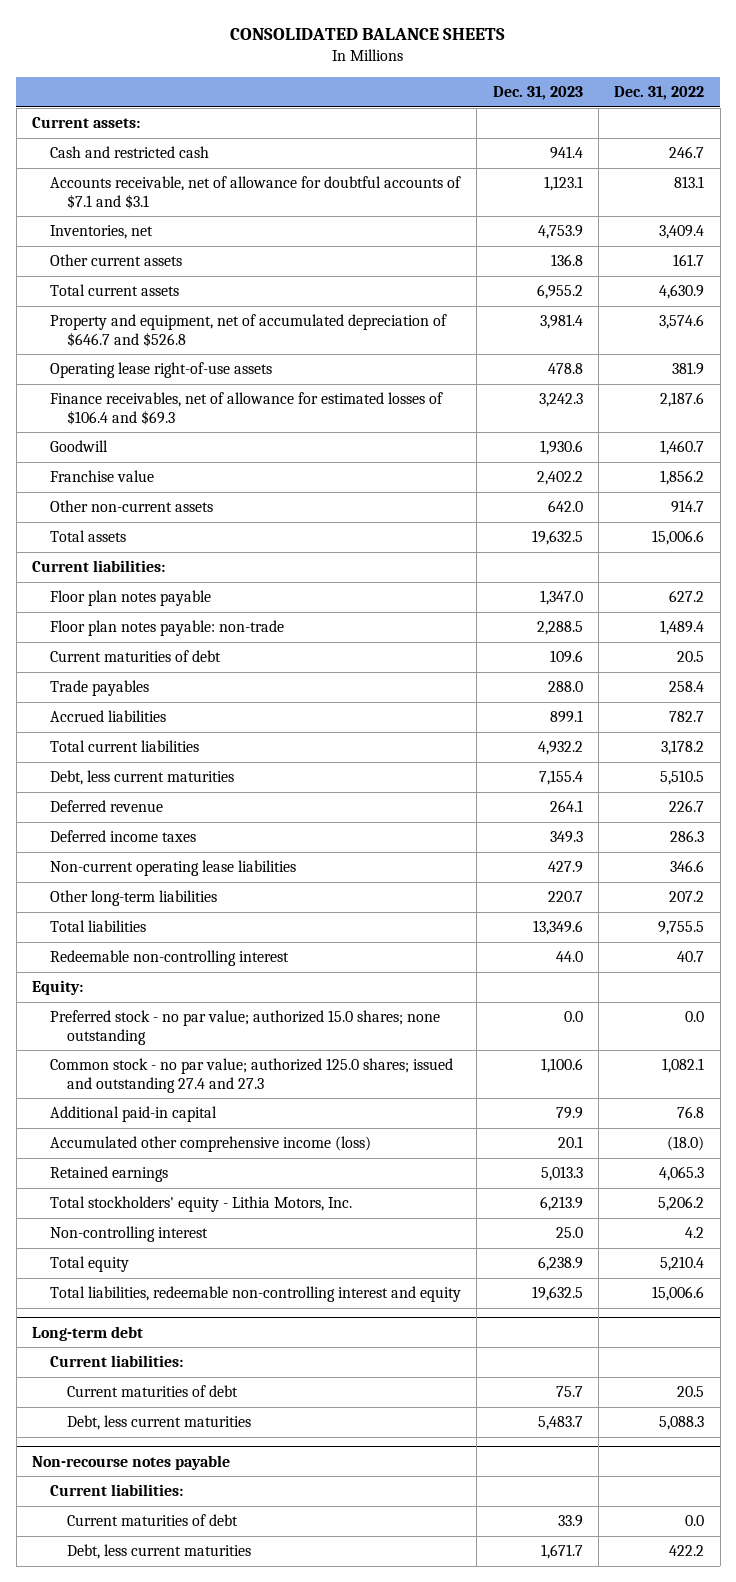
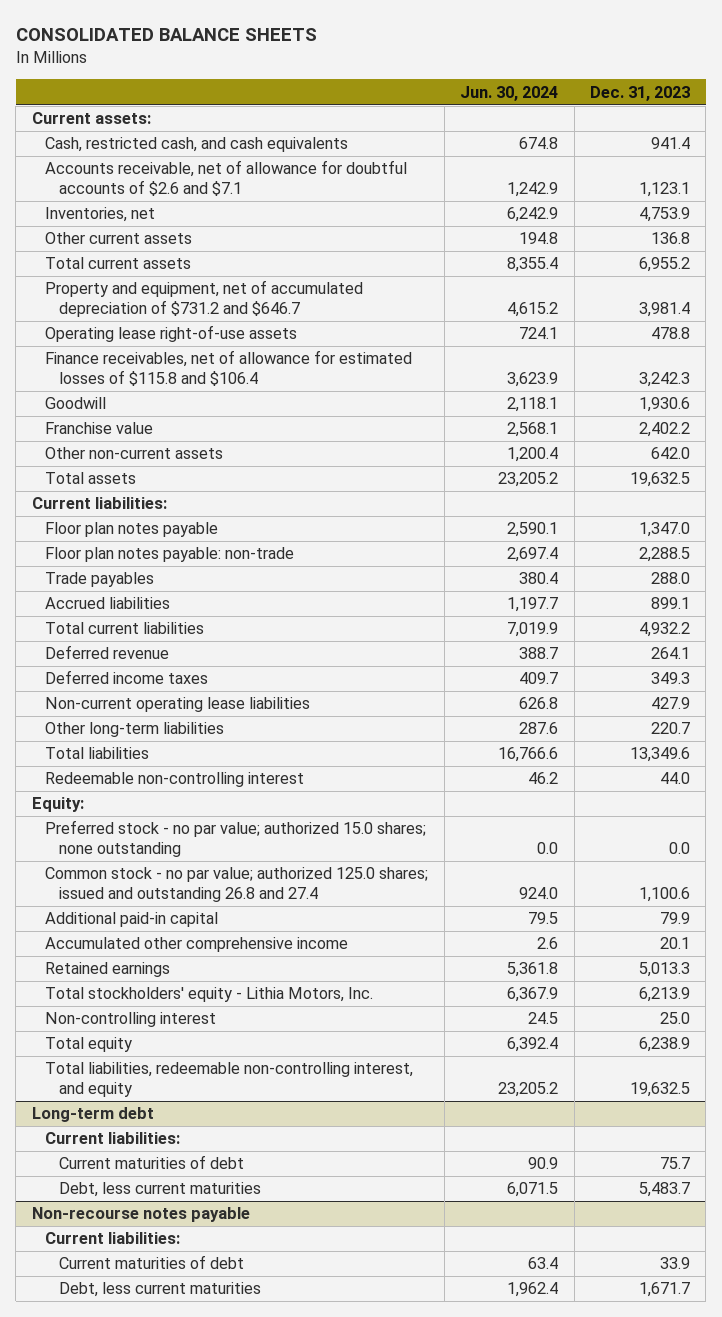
- | Dec. 31, 2023 | Dec. 31, 2022
+ | Jun. 30, 2024 | Dec. 31, 2023
- Cash and restricted cash | 941.4 | 246.7
- Accounts receivable, net of allowance for doubtful accounts of $7.1 and $3.1 | 1,123.1 | 813.1
+ Cash, restricted cash, and cash equivalents | 674.8 | 941.4
+ Accounts receivable, net of allowance for doubtful accounts of $2.6 and $7.1 | 1,242.9 | 1,123.1
- Property and equipment, net of accumulated depreciation of $646.7 and $526.8 | 3,981.4 | 3,574.6
+ Property and equipment, net of accumulated depreciation of $731.2 and $646.7 | 4,615.2 | 3,981.4
- Finance receivables, net of allowance for estimated losses of $106.4 and $69.3 | 3,242.3 | 2,187.6
+ Finance receivables, net of allowance for estimated losses of $115.8 and $106.4 | 3,623.9 | 3,242.3
- Current maturities of debt | 109.6 | 20.5
- Debt, less current maturities | 7,155.4 | 5,510.5
- Common stock - no par value; authorized 125.0 shares; issued and outstanding 27.4 and 27.3 | 1,100.6 | 1,082.1
+ Common stock - no par value; authorized 125.0 shares; issued and outstanding 26.8 and 27.4 | 924.0 | 1,100.6
- Accumulated other comprehensive income (loss) | 20.1 | (18.0)
+ Accumulated other comprehensive income | 2.6 | 20.1
- Total liabilities, redeemable non-controlling interest and equity | 19,632.5 | 15,006.6
+ Total liabilities, redeemable non-controlling interest, and equity | 23,205.2 | 19,632.5

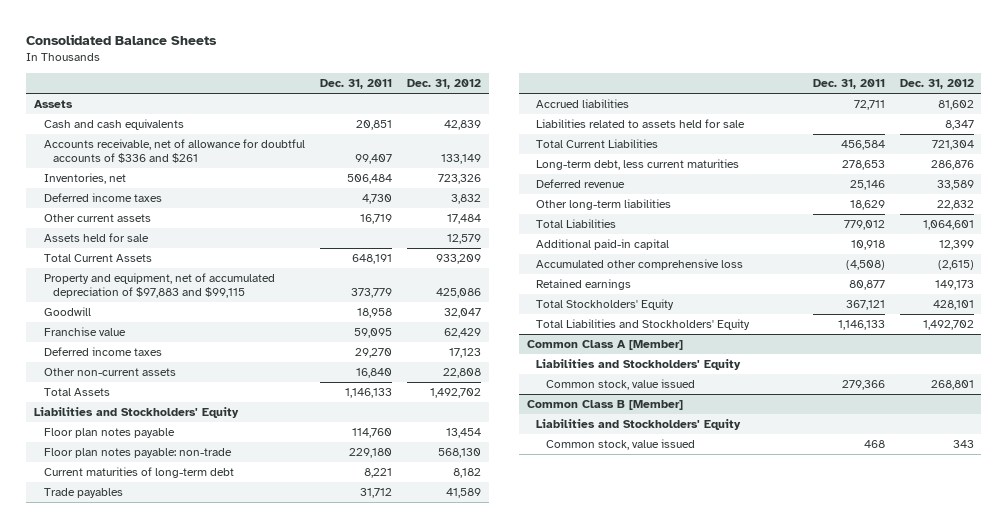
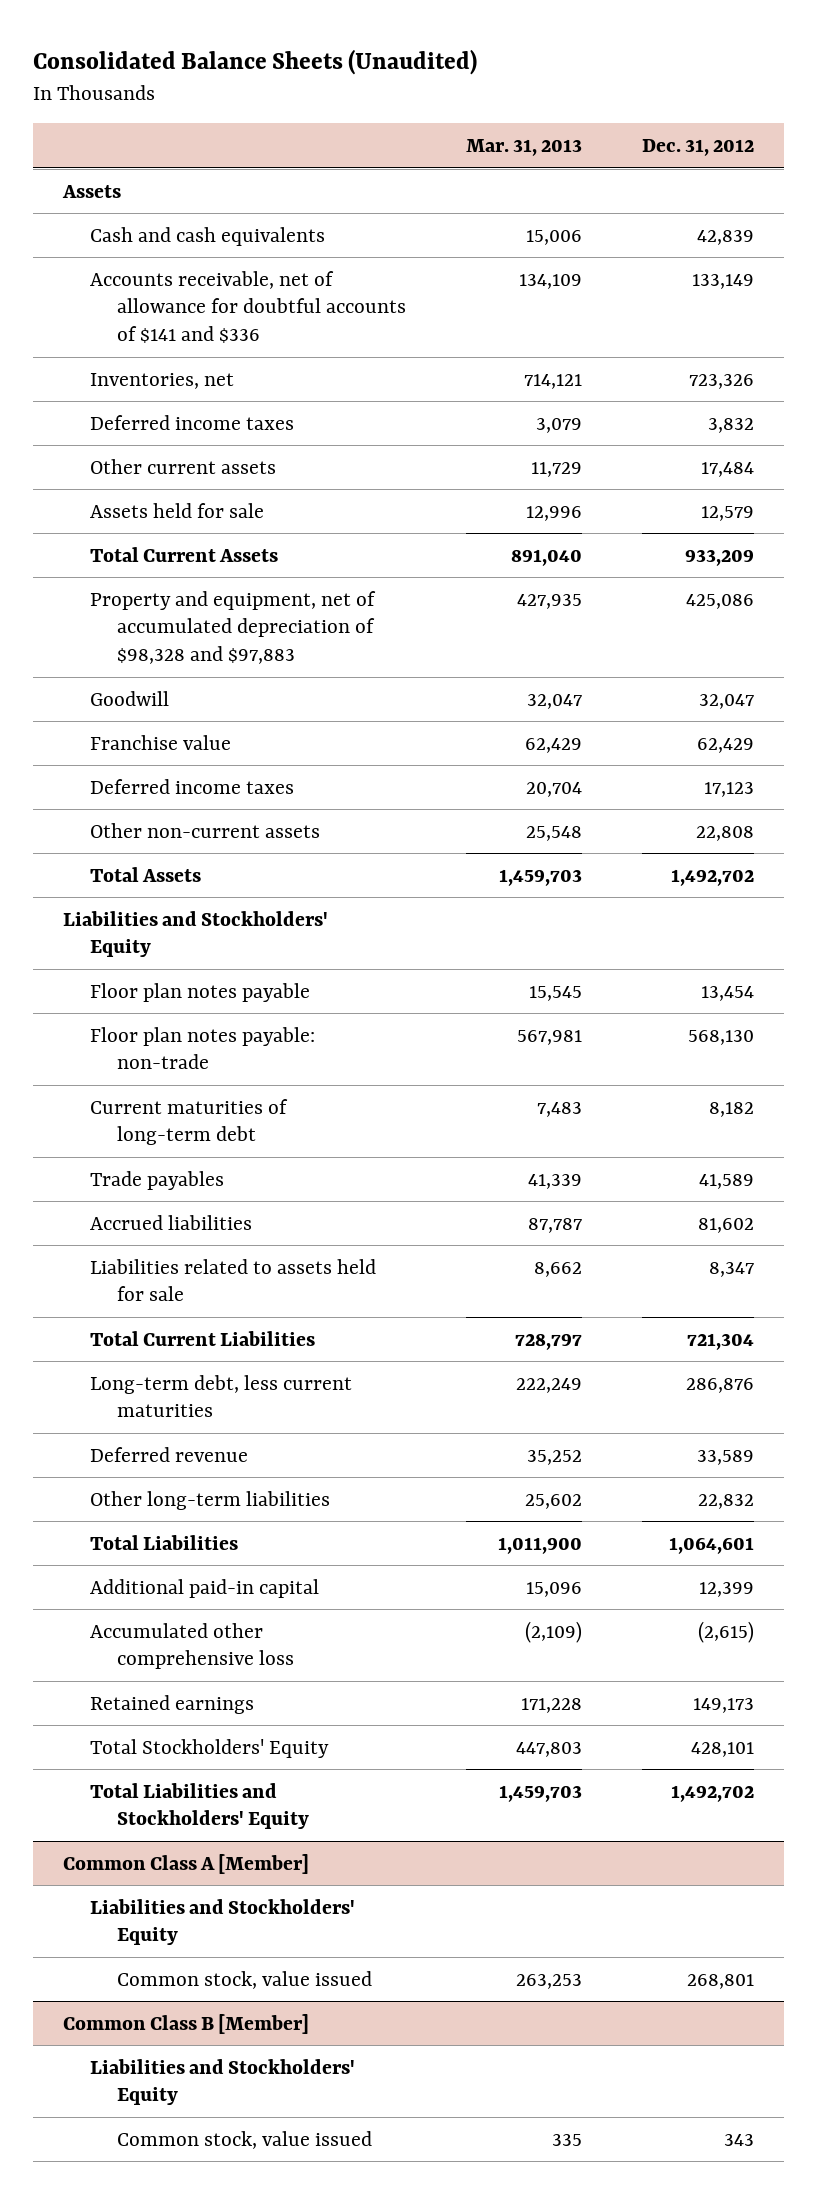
- Consolidated Balance Sheets
+ Consolidated Balance Sheets (Unaudited)
- | Dec. 31, 2011 | Dec. 31, 2012
+ | Mar. 31, 2013 | Dec. 31, 2012
- Accounts receivable, net of allowance for doubtful accounts of $336 and $261 | 99,407 | 133,149
+ Accounts receivable, net of allowance for doubtful accounts of $141 and $336 | 134,109 | 133,149
- Property and equipment, net of accumulated depreciation of $97,883 and $99,115 | 373,779 | 425,086
+ Property and equipment, net of accumulated depreciation of $98,328 and $97,883 | 427,935 | 425,086

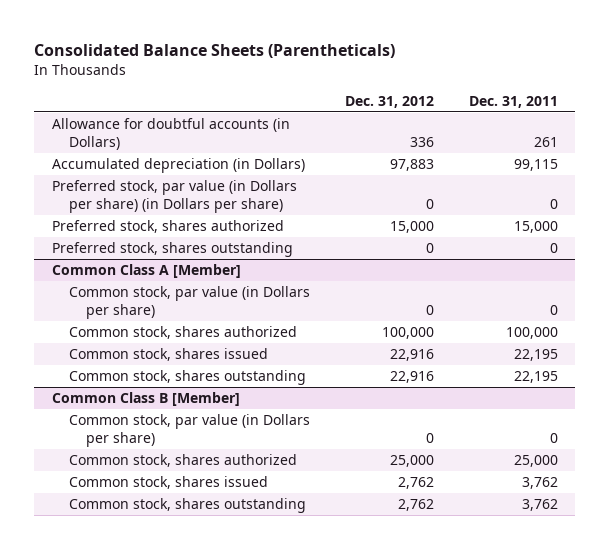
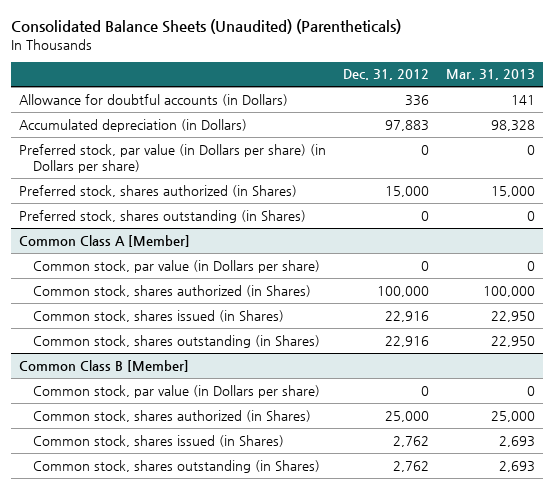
- Consolidated Balance Sheets (Parentheticals)
+ Consolidated Balance Sheets (Unaudited) (Parentheticals)
- | Dec. 31, 2012 | Dec. 31, 2011
+ | Dec. 31, 2012 | Mar. 31, 2013
- Preferred stock, shares authorized | 15,000 | 15,000
- Preferred stock, shares outstanding | 0 | 0
+ Preferred stock, shares authorized (in Shares) | 15,000 | 15,000
+ Preferred stock, shares outstanding (in Shares) | 0 | 0
@ Common Class A [Member]
- Common stock, shares authorized | 100,000 | 100,000
- Common stock, shares issued | 22,916 | 22,195
- Common stock, shares outstanding | 22,916 | 22,195
+ Common stock, shares authorized (in Shares) | 100,000 | 100,000
+ Common stock, shares issued (in Shares) | 22,916 | 22,950
+ Common stock, shares outstanding (in Shares) | 22,916 | 22,950
@ Common Class B [Member]
- Common stock, shares authorized | 25,000 | 25,000
- Common stock, shares issued | 2,762 | 3,762
- Common stock, shares outstanding | 2,762 | 3,762
+ Common stock, shares authorized (in Shares) | 25,000 | 25,000
+ Common stock, shares issued (in Shares) | 2,762 | 2,693
+ Common stock, shares outstanding (in Shares) | 2,762 | 2,693

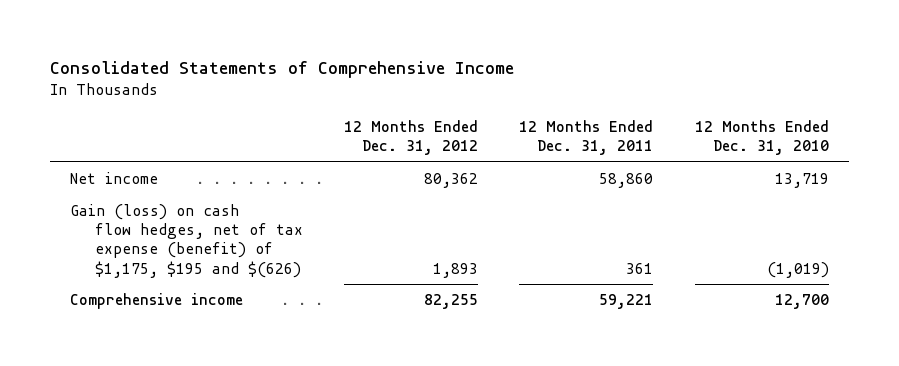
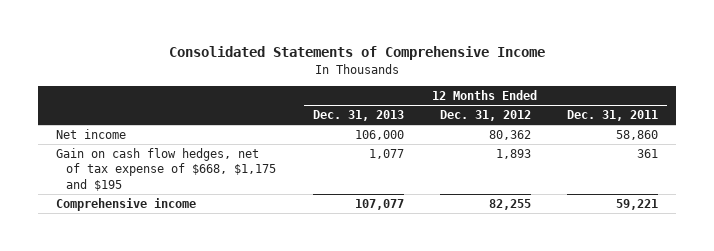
- | 12 Months Ended Dec. 31, 2012 | 12 Months Ended Dec. 31, 2011 | 12 Months Ended Dec. 31, 2010
+ | 12 Months Ended Dec. 31, 2013 | 12 Months Ended Dec. 31, 2012 | 12 Months Ended Dec. 31, 2011
- Gain (loss) on cash flow hedges, net of tax expense (benefit) of $1,175, $195 and $(626) | 1,893 | 361 | (1,019)
+ Gain on cash flow hedges, net of tax expense of $668, $1,175 and $195 | 1,077 | 1,893 | 361

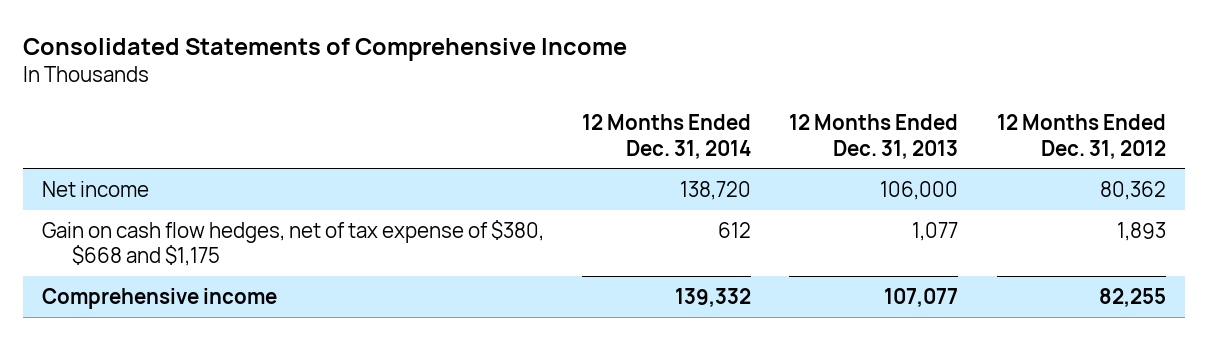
- | 12 Months Ended Dec. 31, 2013 | 12 Months Ended Dec. 31, 2012 | 12 Months Ended Dec. 31, 2011
+ | 12 Months Ended Dec. 31, 2014 | 12 Months Ended Dec. 31, 2013 | 12 Months Ended Dec. 31, 2012
- Gain on cash flow hedges, net of tax expense of $668, $1,175 and $195 | 1,077 | 1,893 | 361
+ Gain on cash flow hedges, net of tax expense of $380, $668 and $1,175 | 612 | 1,077 | 1,893

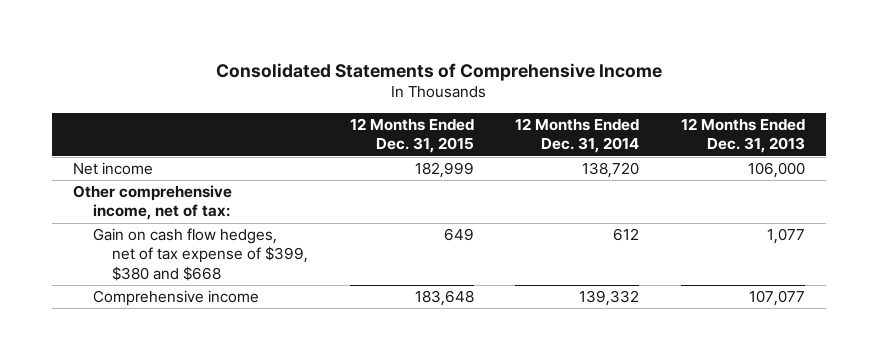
- | 12 Months Ended Dec. 31, 2014 | 12 Months Ended Dec. 31, 2013 | 12 Months Ended Dec. 31, 2012
+ | 12 Months Ended Dec. 31, 2015 | 12 Months Ended Dec. 31, 2014 | 12 Months Ended Dec. 31, 2013
- Gain on cash flow hedges, net of tax expense of $380, $668 and $1,175 | 612 | 1,077 | 1,893
+ Other comprehensive income, net of tax:
+ Gain on cash flow hedges, net of tax expense of $399, $380 and $668 | 649 | 612 | 1,077

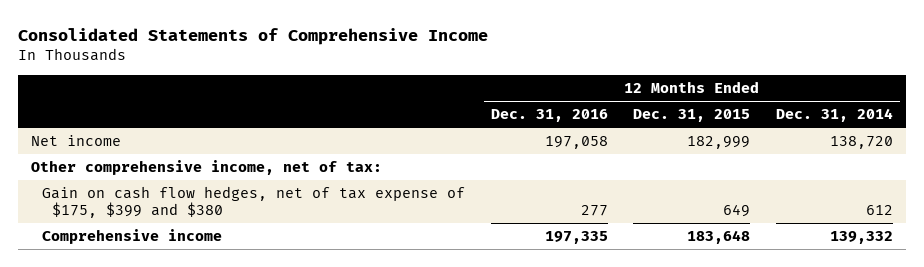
- | 12 Months Ended Dec. 31, 2015 | 12 Months Ended Dec. 31, 2014 | 12 Months Ended Dec. 31, 2013
+ | 12 Months Ended Dec. 31, 2016 | 12 Months Ended Dec. 31, 2015 | 12 Months Ended Dec. 31, 2014
- Gain on cash flow hedges, net of tax expense of $399, $380 and $668 | 649 | 612 | 1,077
+ Gain on cash flow hedges, net of tax expense of $175, $399 and $380 | 277 | 649 | 612

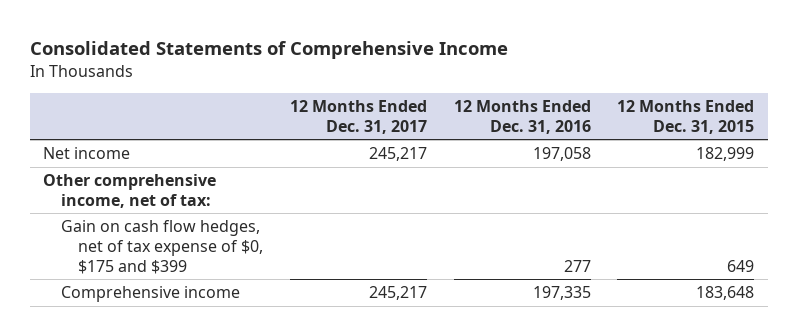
- | 12 Months Ended Dec. 31, 2016 | 12 Months Ended Dec. 31, 2015 | 12 Months Ended Dec. 31, 2014
+ | 12 Months Ended Dec. 31, 2017 | 12 Months Ended Dec. 31, 2016 | 12 Months Ended Dec. 31, 2015
- Gain on cash flow hedges, net of tax expense of $175, $399 and $380 | 277 | 649 | 612
+ Gain on cash flow hedges, net of tax expense of $0, $175 and $399 | | 277 | 649

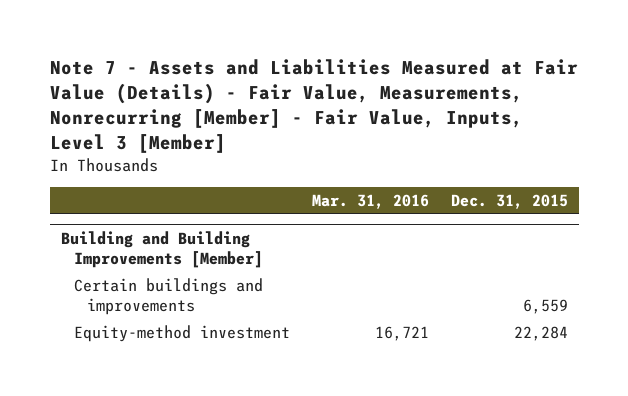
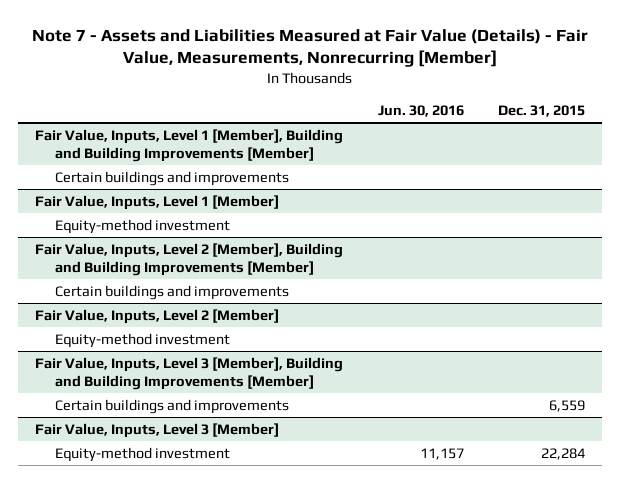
- Note 7 - Assets and Liabilities Measured at Fair Value (Details) - Fair Value, Measurements, Nonrecurring [Member] - Fair Value, Inputs, Level 3 [Member]
+ Note 7 - Assets and Liabilities Measured at Fair Value (Details) - Fair Value, Measurements, Nonrecurring [Member]
- | Mar. 31, 2016 | Dec. 31, 2015
+ | Jun. 30, 2016 | Dec. 31, 2015
- Building and Building Improvements [Member]
+ Fair Value, Inputs, Level 1 [Member], Building and Building Improvements [Member]
+ Certain buildings and improvements
+ Fair Value, Inputs, Level 1 [Member]
+ Equity-method investment
+ Fair Value, Inputs, Level 2 [Member], Building and Building Improvements [Member]
+ Certain buildings and improvements
+ Fair Value, Inputs, Level 2 [Member]
+ Equity-method investment
+ Fair Value, Inputs, Level 3 [Member], Building and Building Improvements [Member]
+ Fair Value, Inputs, Level 3 [Member]

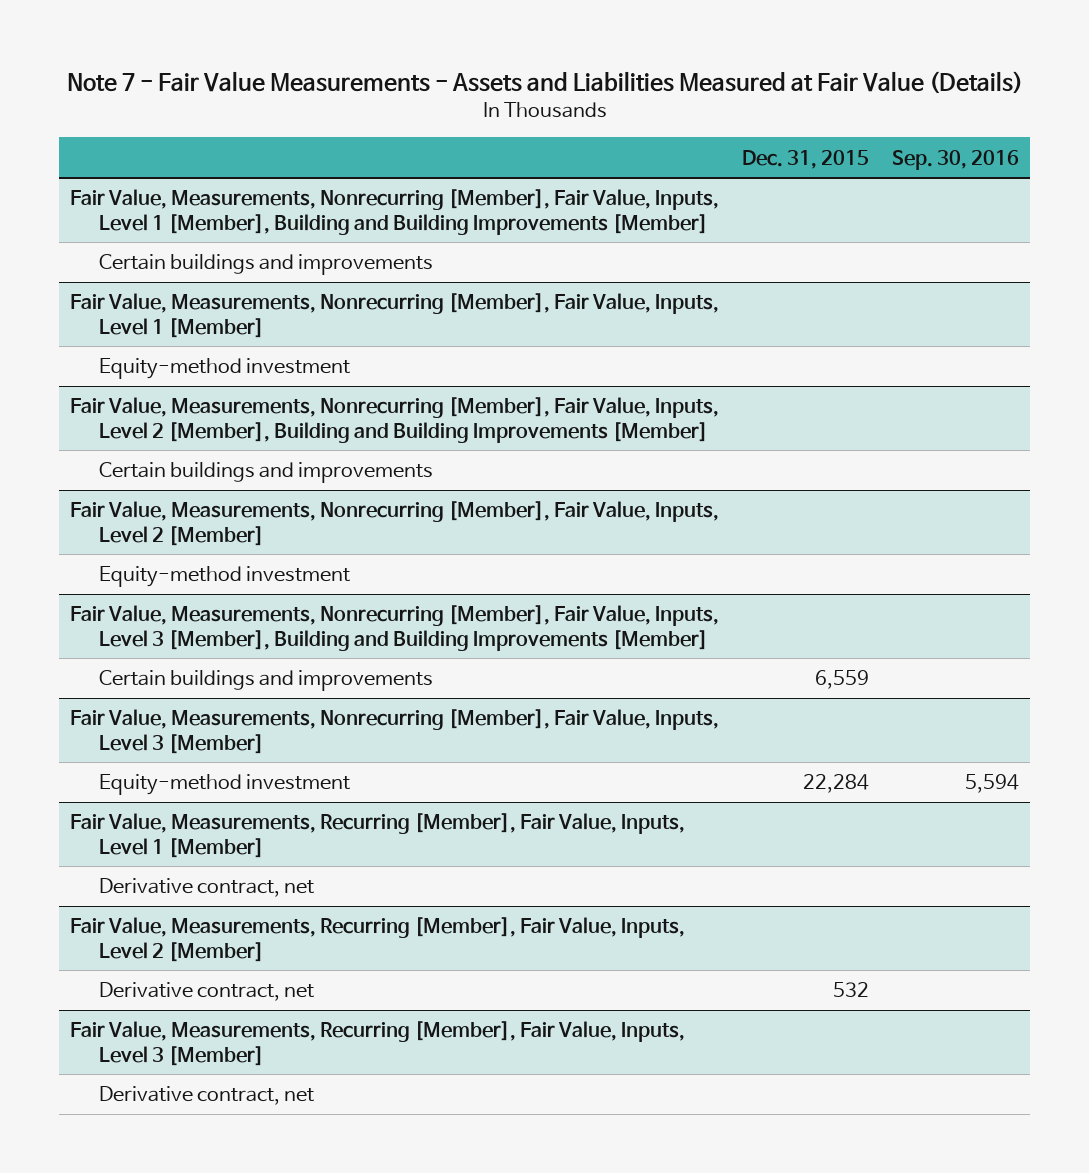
- Note 7 - Assets and Liabilities Measured at Fair Value (Details) - Fair Value, Measurements, Nonrecurring [Member]
+ Note 7 - Fair Value Measurements - Assets and Liabilities Measured at Fair Value (Details)
- | Jun. 30, 2016 | Dec. 31, 2015
+ | Dec. 31, 2015 | Sep. 30, 2016
- Fair Value, Inputs, Level 1 [Member], Building and Building Improvements [Member]
+ Fair Value, Measurements, Nonrecurring [Member], Fair Value, Inputs, Level 1 [Member], Building and Building Improvements [Member]
- Fair Value, Inputs, Level 1 [Member]
+ Fair Value, Measurements, Nonrecurring [Member], Fair Value, Inputs, Level 1 [Member]
- Fair Value, Inputs, Level 2 [Member], Building and Building Improvements [Member]
+ Fair Value, Measurements, Nonrecurring [Member], Fair Value, Inputs, Level 2 [Member], Building and Building Improvements [Member]
- Fair Value, Inputs, Level 2 [Member]
+ Fair Value, Measurements, Nonrecurring [Member], Fair Value, Inputs, Level 2 [Member]
- Fair Value, Inputs, Level 3 [Member], Building and Building Improvements [Member]
+ Fair Value, Measurements, Nonrecurring [Member], Fair Value, Inputs, Level 3 [Member], Building and Building Improvements [Member]
- Fair Value, Inputs, Level 3 [Member]
+ Fair Value, Measurements, Nonrecurring [Member], Fair Value, Inputs, Level 3 [Member]
+ Fair Value, Measurements, Recurring [Member], Fair Value, Inputs, Level 1 [Member]
+ Derivative contract, net
+ Fair Value, Measurements, Recurring [Member], Fair Value, Inputs, Level 2 [Member]
+ Derivative contract, net | 532 |
+ Fair Value, Measurements, Recurring [Member], Fair Value, Inputs, Level 3 [Member]
+ Derivative contract, net

